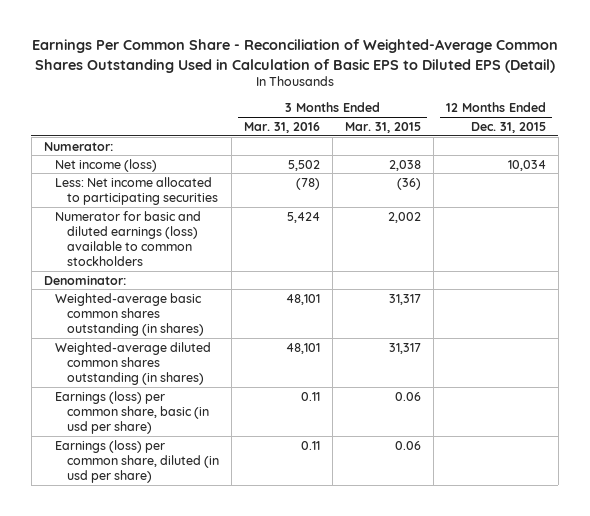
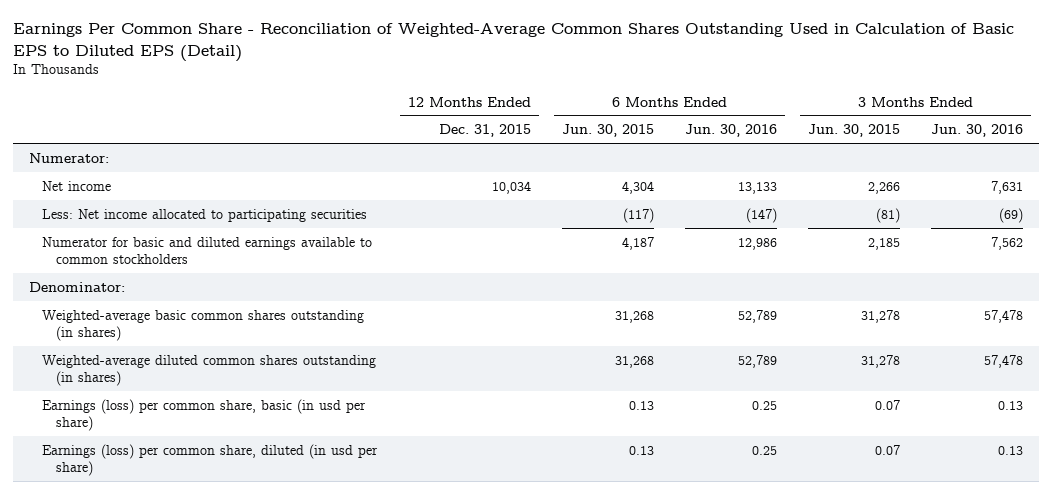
- | 3 Months Ended Mar. 31, 2016 | 3 Months Ended Mar. 31, 2015 | 12 Months Ended Dec. 31, 2015
+ | 12 Months Ended Dec. 31, 2015 | 6 Months Ended Jun. 30, 2015 | 6 Months Ended Jun. 30, 2016 | 3 Months Ended Jun. 30, 2015 | 3 Months Ended Jun. 30, 2016
- Net income (loss) | 5,502 | 2,038 | 10,034
+ Net income | 10,034 | 4,304 | 13,133 | 2,266 | 7,631
- Numerator for basic and diluted earnings (loss) available to common stockholders | 5,424 | 2,002 |
+ Numerator for basic and diluted earnings available to common stockholders | | 4,187 | 12,986 | 2,185 | 7,562

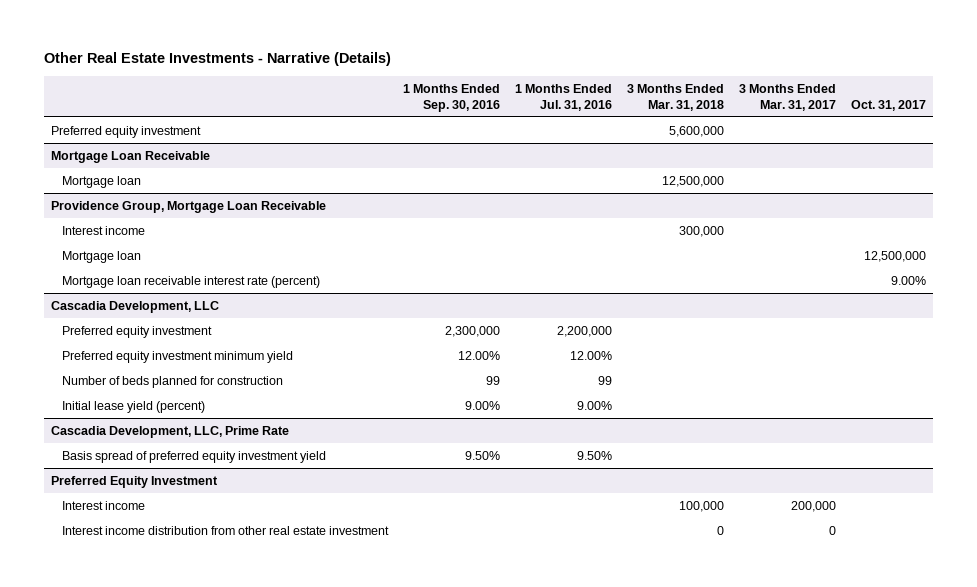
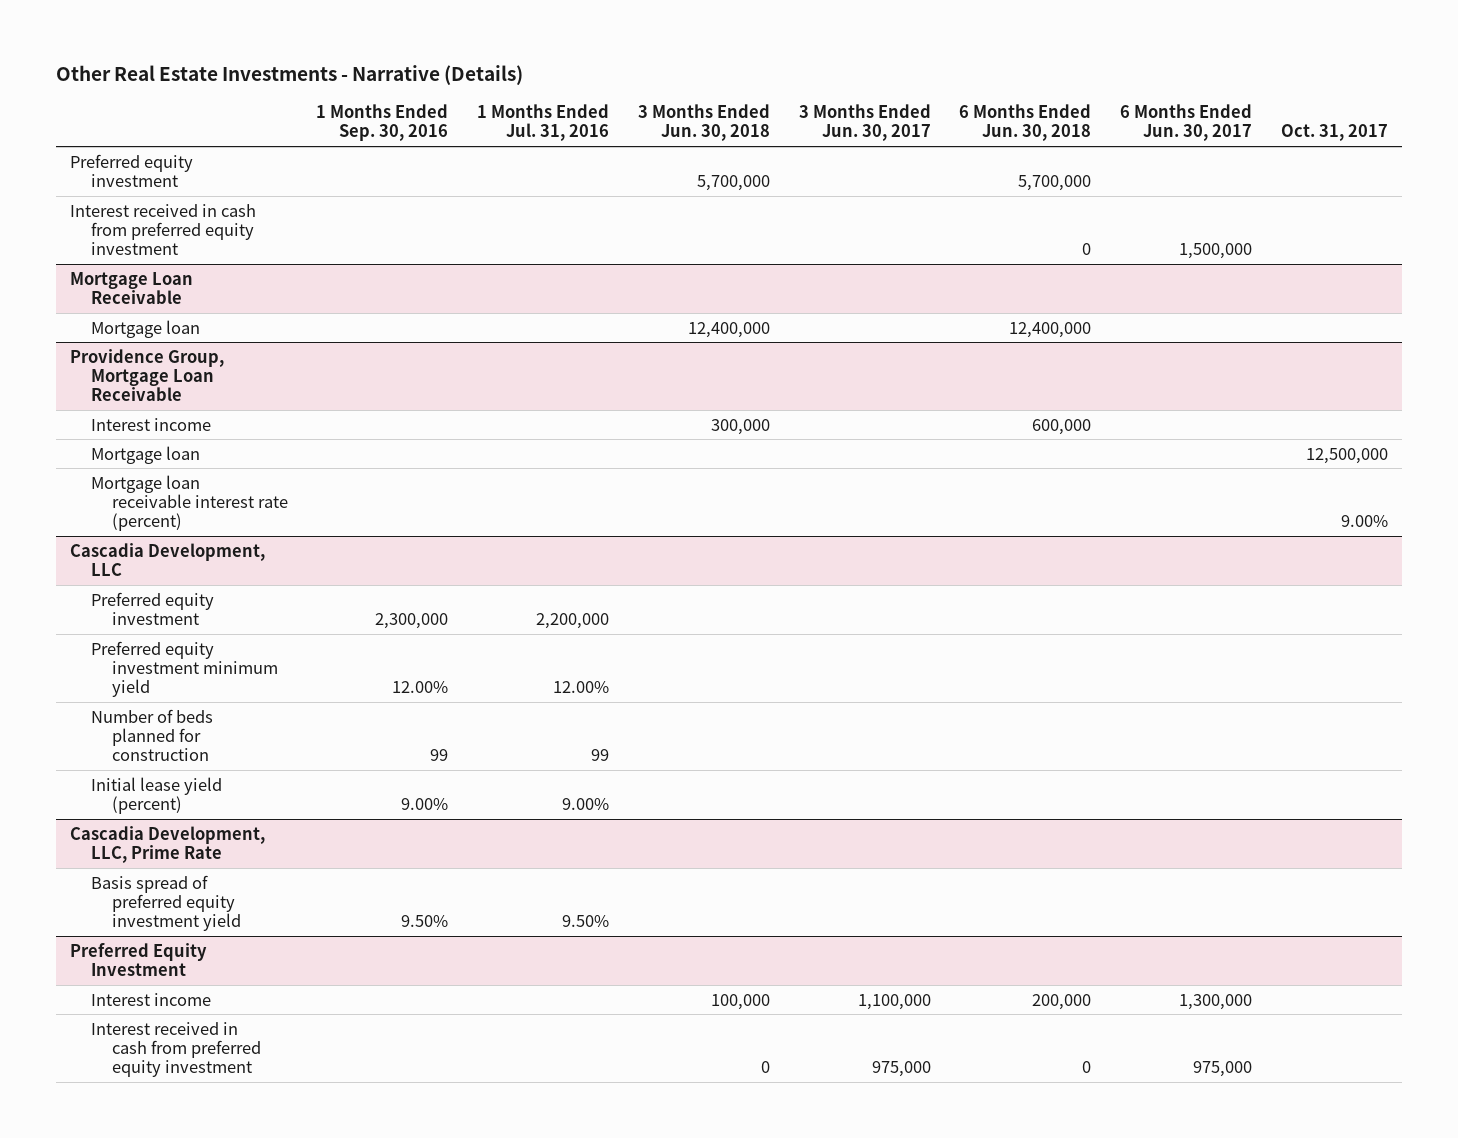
- | 1 Months Ended Sep. 30, 2016 | 1 Months Ended Jul. 31, 2016 | 3 Months Ended Mar. 31, 2018 | 3 Months Ended Mar. 31, 2017 | Oct. 31, 2017
+ | 1 Months Ended Sep. 30, 2016 | 1 Months Ended Jul. 31, 2016 | 3 Months Ended Jun. 30, 2018 | 3 Months Ended Jun. 30, 2017 | 6 Months Ended Jun. 30, 2018 | 6 Months Ended Jun. 30, 2017 | Oct. 31, 2017
+ Interest received in cash from preferred equity investment | | | | | 0 | 1,500,000 |
@ Preferred Equity Investment
- Interest income distribution from other real estate investment | | | 0 | 0 |
+ Interest received in cash from preferred equity investment | | | 0 | 975,000 | 0 | 975,000 |

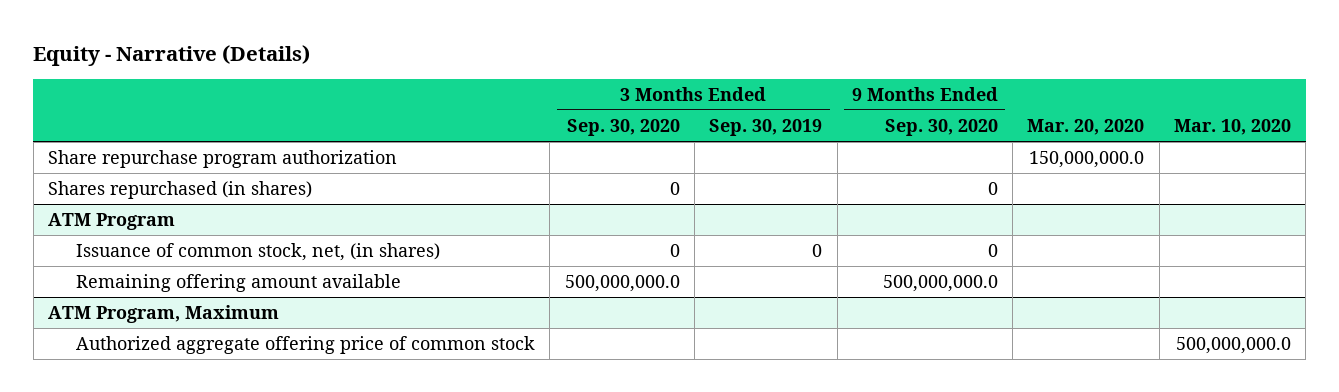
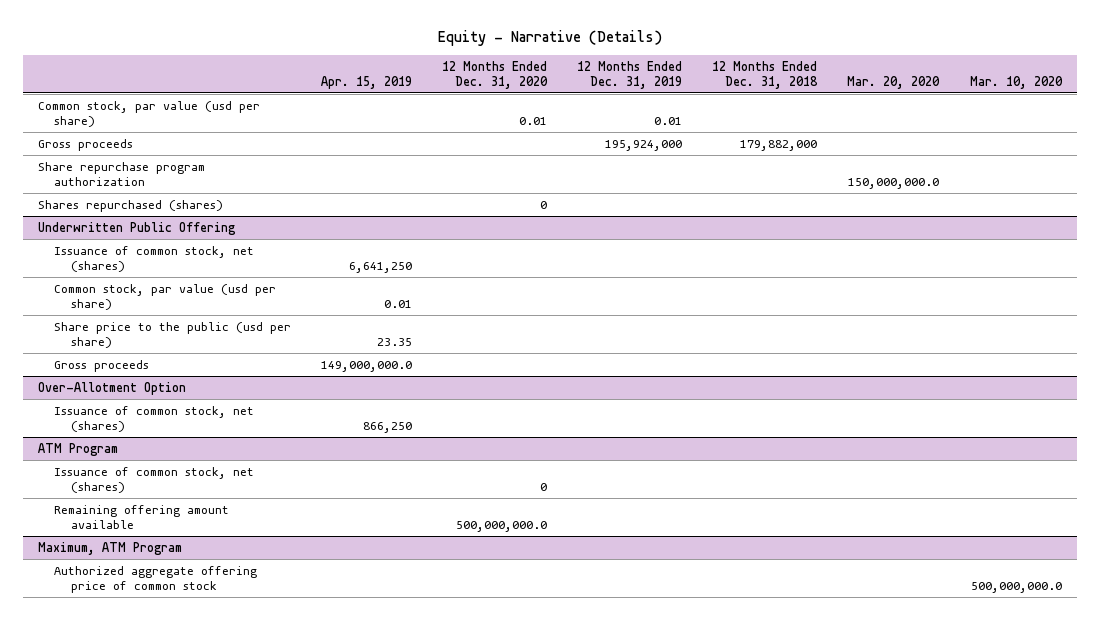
- | 3 Months Ended Sep. 30, 2020 | 3 Months Ended Sep. 30, 2019 | 9 Months Ended Sep. 30, 2020 | Mar. 20, 2020 | Mar. 10, 2020
+ | Apr. 15, 2019 | 12 Months Ended Dec. 31, 2020 | 12 Months Ended Dec. 31, 2019 | 12 Months Ended Dec. 31, 2018 | Mar. 20, 2020 | Mar. 10, 2020
+ Common stock, par value (usd per share) | | 0.01 | 0.01 | | |
+ Gross proceeds | | | 195,924,000 | 179,882,000 | |
- Shares repurchased (in shares) | 0 | | 0 | |
+ Shares repurchased (shares) | | 0 | | | |
+ Underwritten Public Offering
+ Issuance of common stock, net (shares) | 6,641,250 | | | | |
+ Common stock, par value (usd per share) | 0.01 | | | | |
+ Share price to the public (usd per share) | 23.35 | | | | |
+ Gross proceeds | 149,000,000.0 | | | | |
+ Over-Allotment Option
+ Issuance of common stock, net (shares) | 866,250 | | | | |
@ ATM Program
- Issuance of common stock, net, (in shares) | 0 | 0 | 0 | |
+ Issuance of common stock, net (shares) | | 0 | | | |
- ATM Program, Maximum
+ Maximum, ATM Program

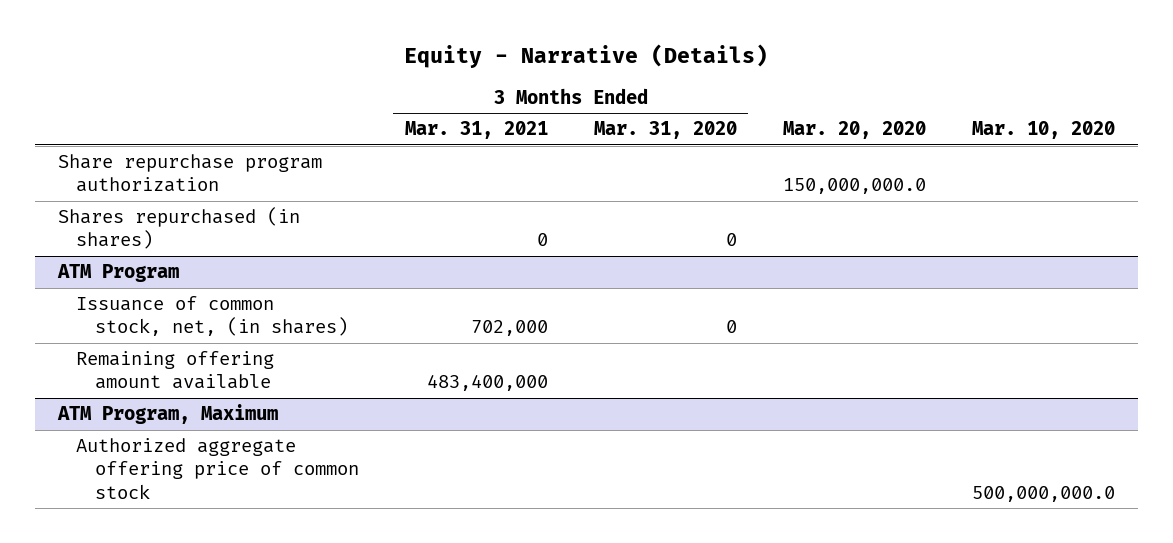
- | Apr. 15, 2019 | 12 Months Ended Dec. 31, 2020 | 12 Months Ended Dec. 31, 2019 | 12 Months Ended Dec. 31, 2018 | Mar. 20, 2020 | Mar. 10, 2020
+ | 3 Months Ended Mar. 31, 2021 | 3 Months Ended Mar. 31, 2020 | Mar. 20, 2020 | Mar. 10, 2020
- Common stock, par value (usd per share) | | 0.01 | 0.01 | | |
- Gross proceeds | | | 195,924,000 | 179,882,000 | |
- Shares repurchased (shares) | | 0 | | | |
- Underwritten Public Offering
- Issuance of common stock, net (shares) | 6,641,250 | | | | |
- Common stock, par value (usd per share) | 0.01 | | | | |
- Share price to the public (usd per share) | 23.35 | | | | |
- Gross proceeds | 149,000,000.0 | | | | |
- Over-Allotment Option
- Issuance of common stock, net (shares) | 866,250 | | | | |
+ Shares repurchased (in shares) | 0 | 0 | |
@ ATM Program
- Issuance of common stock, net (shares) | | 0 | | | |
+ Issuance of common stock, net, (in shares) | 702,000 | 0 | |
- Maximum, ATM Program
+ ATM Program, Maximum

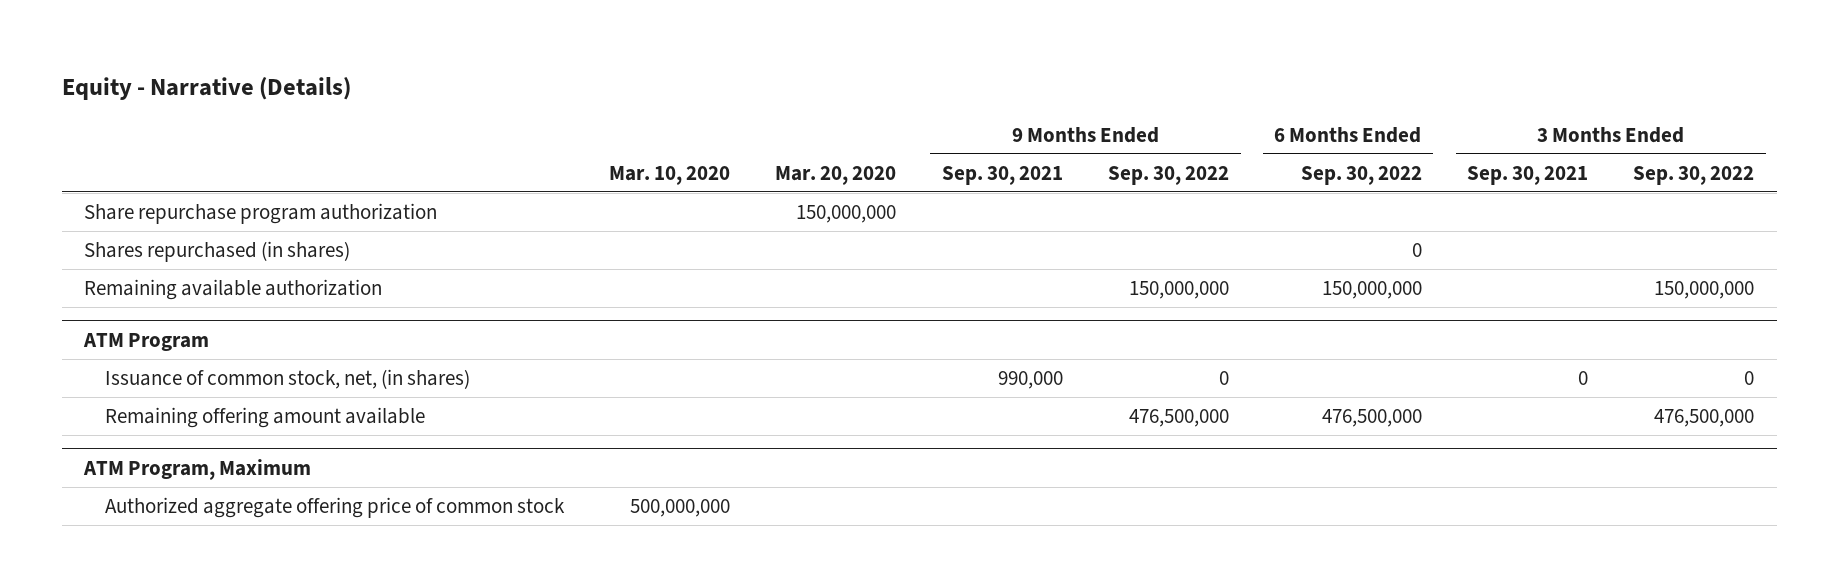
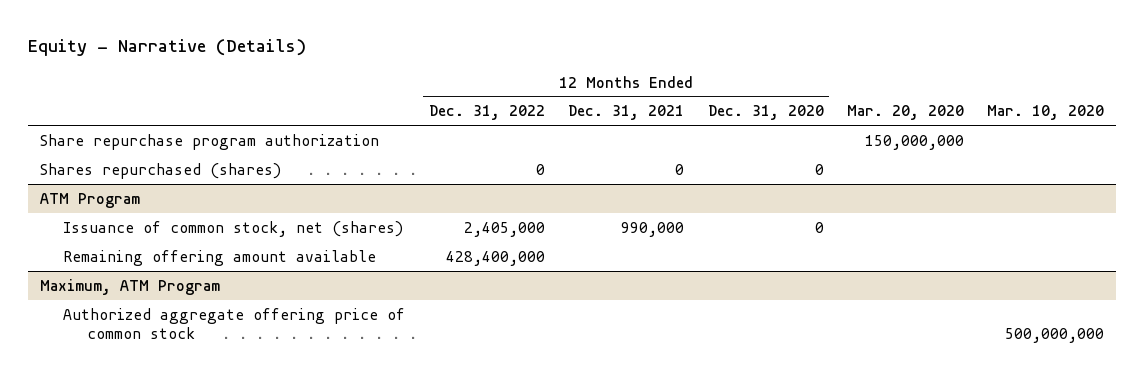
- | Mar. 10, 2020 | Mar. 20, 2020 | 9 Months Ended Sep. 30, 2021 | 9 Months Ended Sep. 30, 2022 | 6 Months Ended Sep. 30, 2022 | 3 Months Ended Sep. 30, 2021 | 3 Months Ended Sep. 30, 2022
+ | 12 Months Ended Dec. 31, 2022 | 12 Months Ended Dec. 31, 2021 | 12 Months Ended Dec. 31, 2020 | Mar. 20, 2020 | Mar. 10, 2020
- Shares repurchased (in shares) | | | | | 0 | |
- Remaining available authorization | | | | 150,000,000 | 150,000,000 | | 150,000,000
+ Shares repurchased (shares) | 0 | 0 | 0 | |
@ ATM Program
- Issuance of common stock, net, (in shares) | | | 990,000 | 0 | | 0 | 0
+ Issuance of common stock, net (shares) | 2,405,000 | 990,000 | 0 | |
- ATM Program, Maximum
+ Maximum, ATM Program

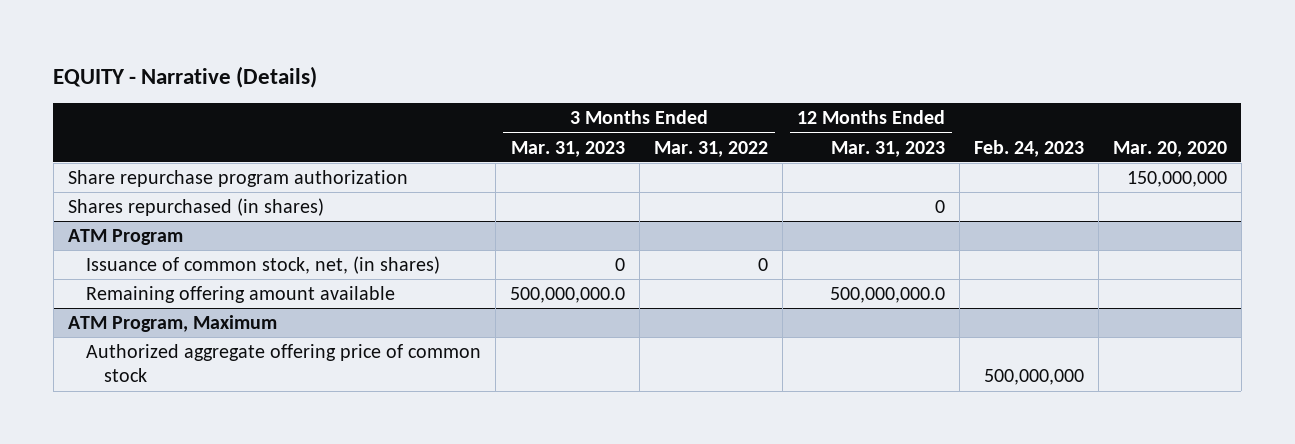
- Equity - Narrative (Details)
+ EQUITY - Narrative (Details)
- | 12 Months Ended Dec. 31, 2022 | 12 Months Ended Dec. 31, 2021 | 12 Months Ended Dec. 31, 2020 | Mar. 20, 2020 | Mar. 10, 2020
+ | 3 Months Ended Mar. 31, 2023 | 3 Months Ended Mar. 31, 2022 | 12 Months Ended Mar. 31, 2023 | Feb. 24, 2023 | Mar. 20, 2020
- Shares repurchased (shares) | 0 | 0 | 0 | |
+ Shares repurchased (in shares) | | | 0 | |
@ ATM Program
- Issuance of common stock, net (shares) | 2,405,000 | 990,000 | 0 | |
+ Issuance of common stock, net, (in shares) | 0 | 0 | | |
- Maximum, ATM Program
+ ATM Program, Maximum

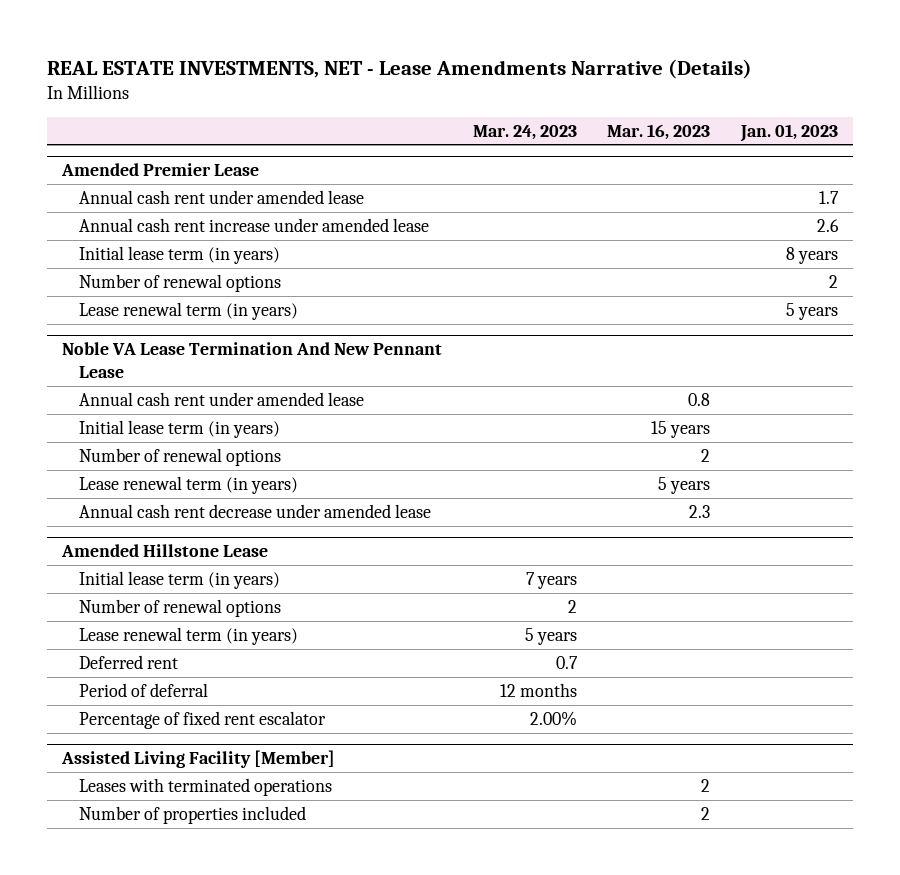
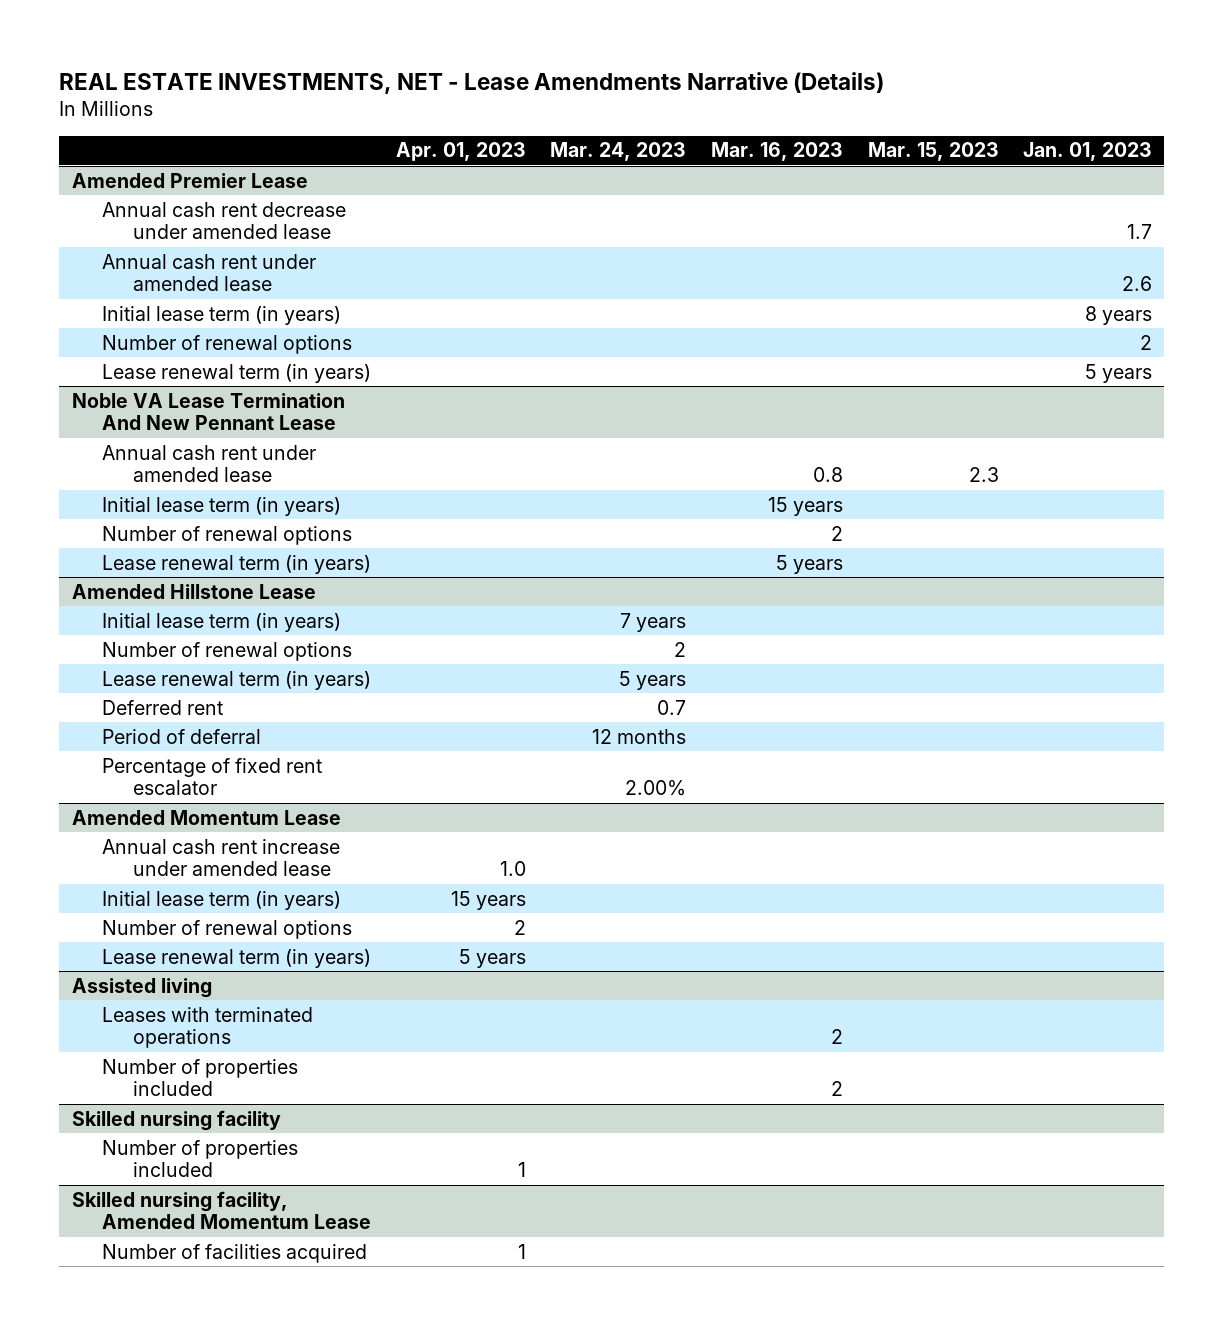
- | Mar. 24, 2023 | Mar. 16, 2023 | Jan. 01, 2023
+ | Apr. 01, 2023 | Mar. 24, 2023 | Mar. 16, 2023 | Mar. 15, 2023 | Jan. 01, 2023
@ Amended Premier Lease
- Annual cash rent under amended lease | | | 1.7
- Annual cash rent increase under amended lease | | | 2.6
+ Annual cash rent decrease under amended lease | | | | | 1.7
+ Annual cash rent under amended lease | | | | | 2.6
@ Noble VA Lease Termination And New Pennant Lease
- Annual cash rent decrease under amended lease | | 2.3 |
- Assisted Living Facility [Member]
+ Amended Momentum Lease
+ Annual cash rent increase under amended lease | 1.0 | | | |
+ Initial lease term (in years) | 15 years | | | |
+ Number of renewal options | 2 | | | |
+ Lease renewal term (in years) | 5 years | | | |
+ Assisted living
+ Skilled nursing facility
+ Number of properties included | 1 | | | |
+ Skilled nursing facility, Amended Momentum Lease
+ Number of facilities acquired | 1 | | | |

